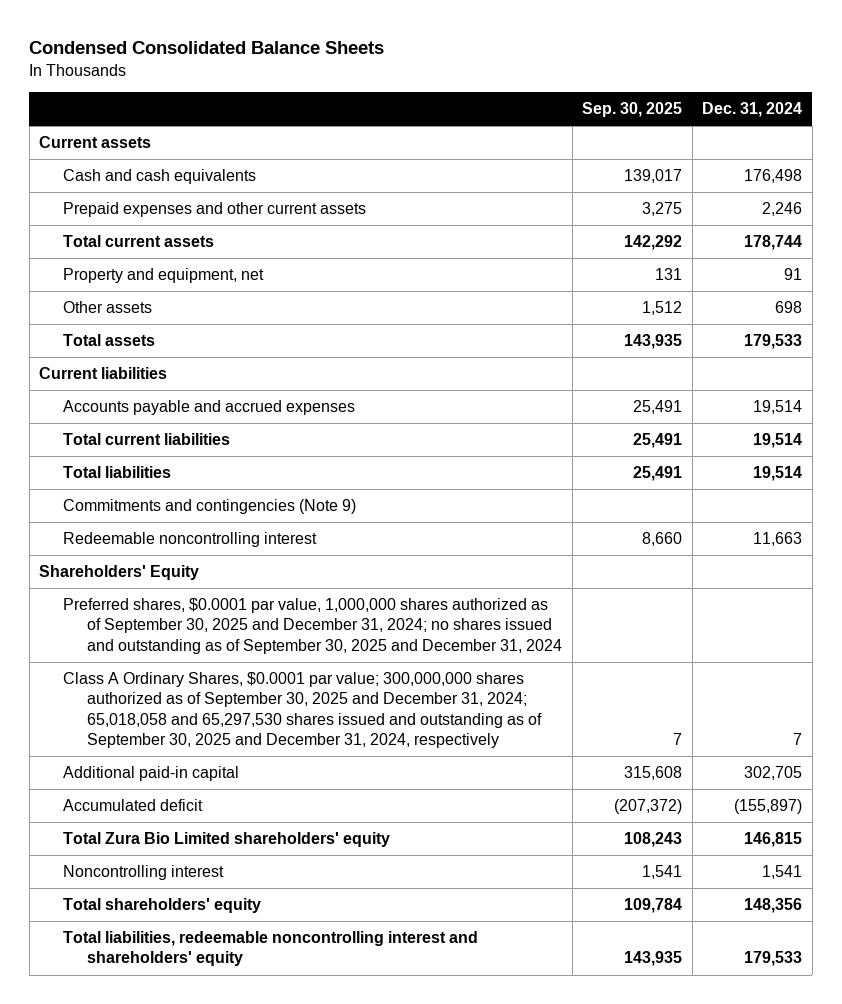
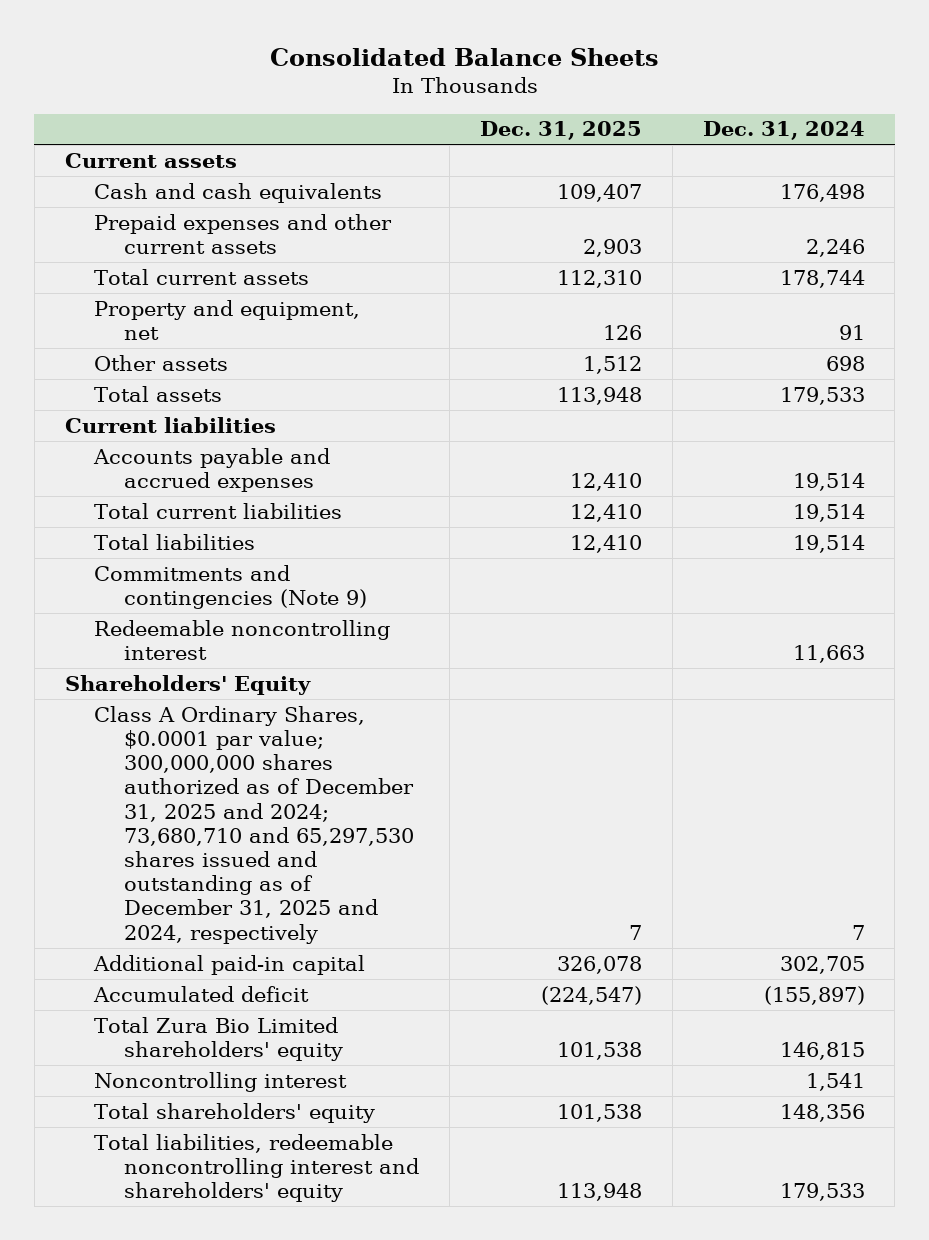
- Condensed Consolidated Balance Sheets
+ Consolidated Balance Sheets
- | Sep. 30, 2025 | Dec. 31, 2024
+ | Dec. 31, 2025 | Dec. 31, 2024
- Preferred shares, $0.0001 par value, 1,000,000 shares authorized as of September 30, 2025 and December 31, 2024; no shares issued and outstanding as of September 30, 2025 and December 31, 2024
- Class A Ordinary Shares, $0.0001 par value; 300,000,000 shares authorized as of September 30, 2025 and December 31, 2024; 65,018,058 and 65,297,530 shares issued and outstanding as of September 30, 2025 and December 31, 2024, respectively | 7 | 7
+ Class A Ordinary Shares, $0.0001 par value; 300,000,000 shares authorized as of December 31, 2025 and 2024; 73,680,710 and 65,297,530 shares issued and outstanding as of December 31, 2025 and 2024, respectively | 7 | 7

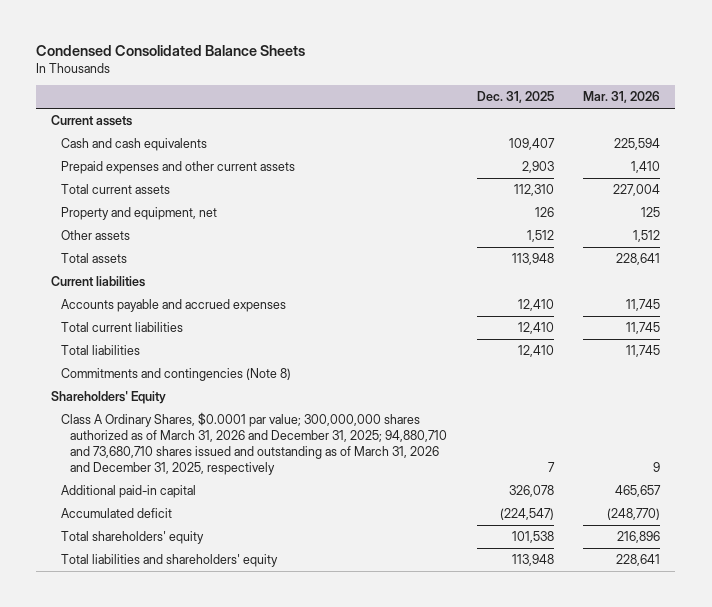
- Consolidated Balance Sheets
+ Condensed Consolidated Balance Sheets
- | Dec. 31, 2025 | Dec. 31, 2024
+ | Dec. 31, 2025 | Mar. 31, 2026
- Commitments and contingencies (Note 9)
- Redeemable noncontrolling interest | | 11,663
+ Commitments and contingencies (Note 8)
- Class A Ordinary Shares, $0.0001 par value; 300,000,000 shares authorized as of December 31, 2025 and 2024; 73,680,710 and 65,297,530 shares issued and outstanding as of December 31, 2025 and 2024, respectively | 7 | 7
+ Class A Ordinary Shares, $0.0001 par value; 300,000,000 shares authorized as of March 31, 2026 and December 31, 2025; 94,880,710 and 73,680,710 shares issued and outstanding as of March 31, 2026 and December 31, 2025, respectively | 7 | 9
- Total Zura Bio Limited shareholders' equity | 101,538 | 146,815
- Noncontrolling interest | | 1,541
- Total liabilities, redeemable noncontrolling interest and shareholders' equity | 113,948 | 179,533
+ Total liabilities and shareholders' equity | 113,948 | 228,641

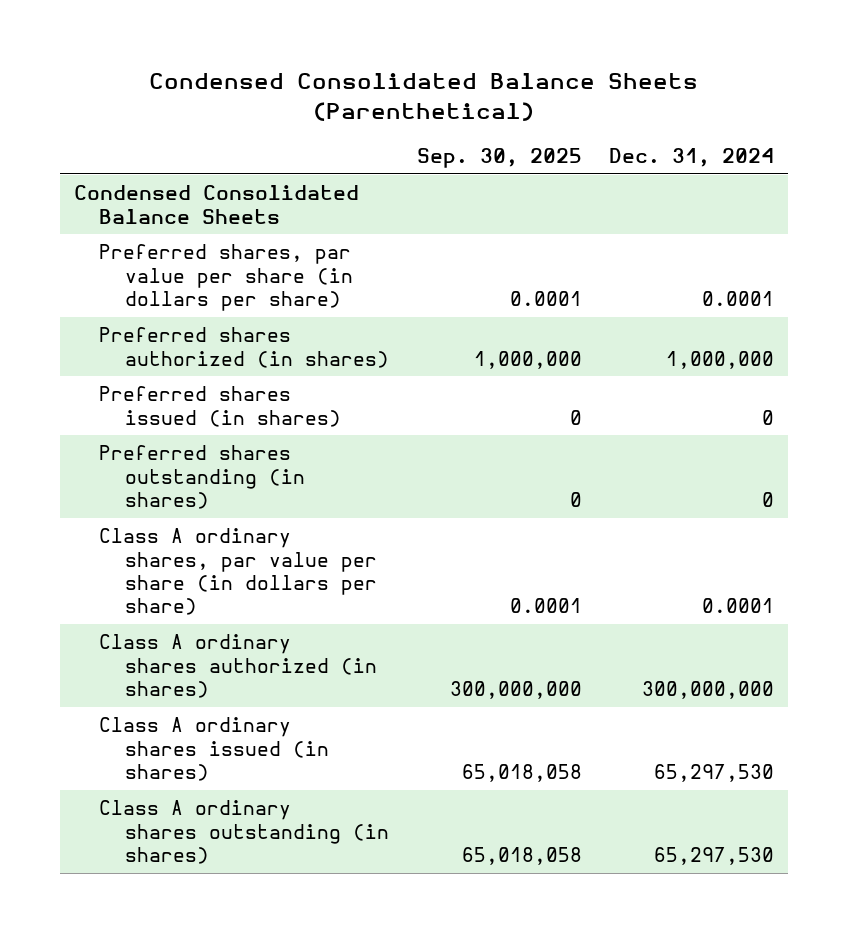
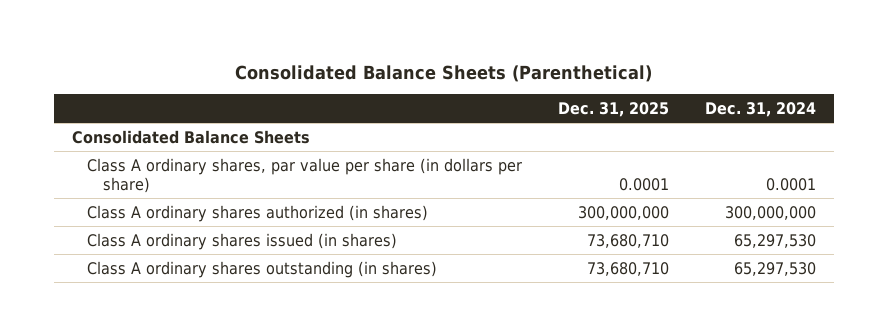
- Condensed Consolidated Balance Sheets (Parenthetical)
+ Consolidated Balance Sheets (Parenthetical)
- | Sep. 30, 2025 | Dec. 31, 2024
+ | Dec. 31, 2025 | Dec. 31, 2024
- Condensed Consolidated Balance Sheets
- Preferred shares, par value per share (in dollars per share) | 0.0001 | 0.0001
- Preferred shares authorized (in shares) | 1,000,000 | 1,000,000
- Preferred shares issued (in shares) | 0 | 0
- Preferred shares outstanding (in shares) | 0 | 0
+ Consolidated Balance Sheets

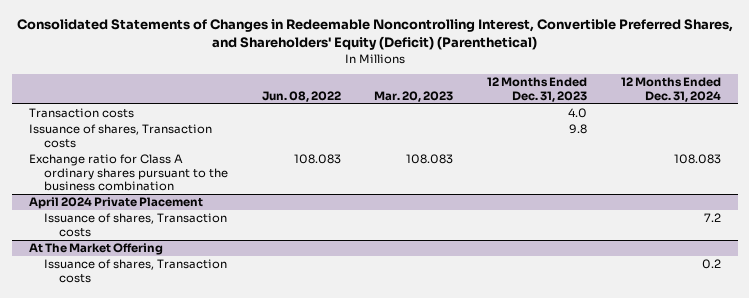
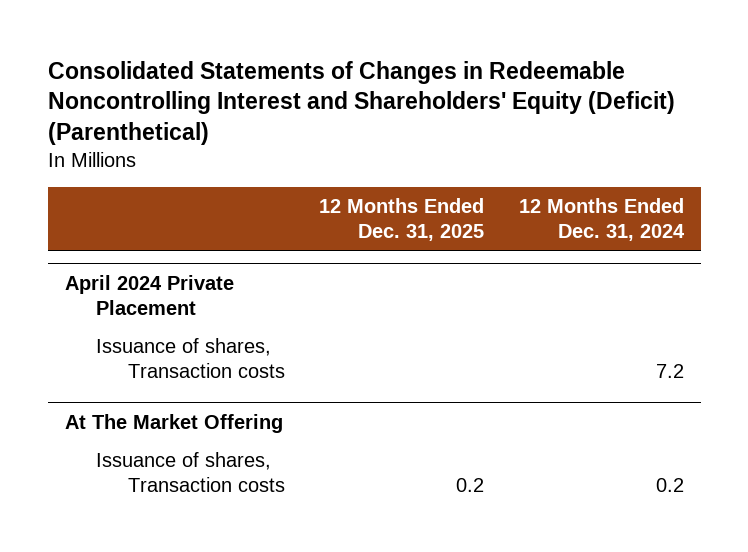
- Consolidated Statements of Changes in Redeemable Noncontrolling Interest, Convertible Preferred Shares, and Shareholders' Equity (Deficit) (Parenthetical)
+ Consolidated Statements of Changes in Redeemable Noncontrolling Interest and Shareholders' Equity (Deficit) (Parenthetical)
- | Jun. 08, 2022 | Mar. 20, 2023 | 12 Months Ended Dec. 31, 2023 | 12 Months Ended Dec. 31, 2024
+ | 12 Months Ended Dec. 31, 2025 | 12 Months Ended Dec. 31, 2024
- Transaction costs | | | 4.0 |
- Issuance of shares, Transaction costs | | | 9.8 |
- Exchange ratio for Class A ordinary shares pursuant to the business combination | 108.083 | 108.083 | | 108.083

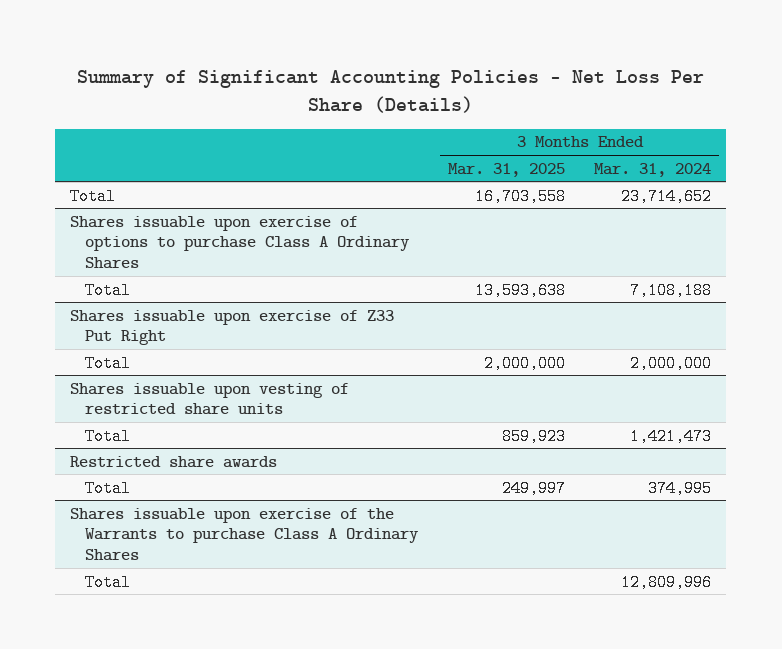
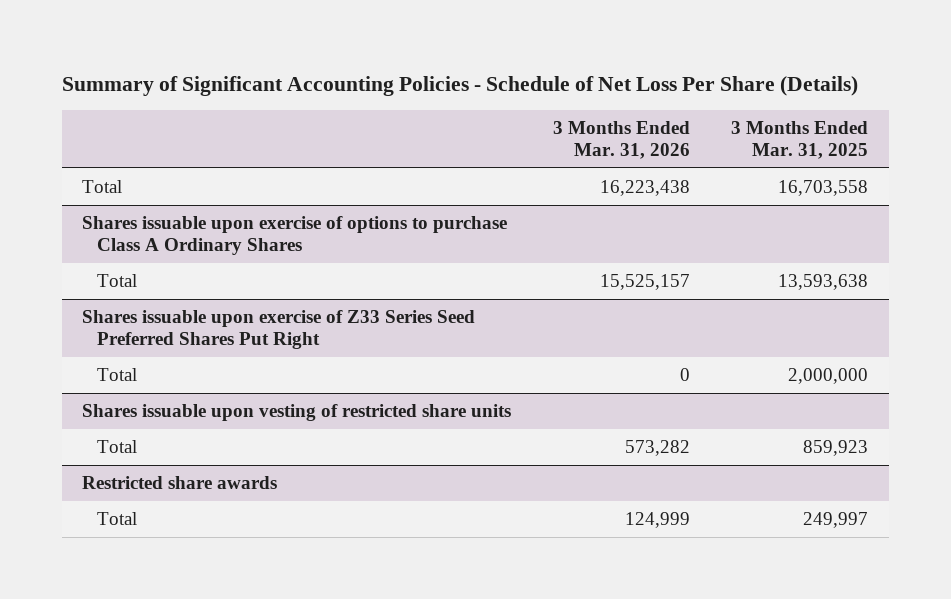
- Summary of Significant Accounting Policies - Net Loss Per Share (Details)
+ Summary of Significant Accounting Policies - Schedule of Net Loss Per Share (Details)
- | 3 Months Ended Mar. 31, 2025 | 3 Months Ended Mar. 31, 2024
+ | 3 Months Ended Mar. 31, 2026 | 3 Months Ended Mar. 31, 2025
- Shares issuable upon exercise of Z33 Put Right
+ Shares issuable upon exercise of Z33 Series Seed Preferred Shares Put Right
- Shares issuable upon exercise of the Warrants to purchase Class A Ordinary Shares
- Total | | 12,809,996

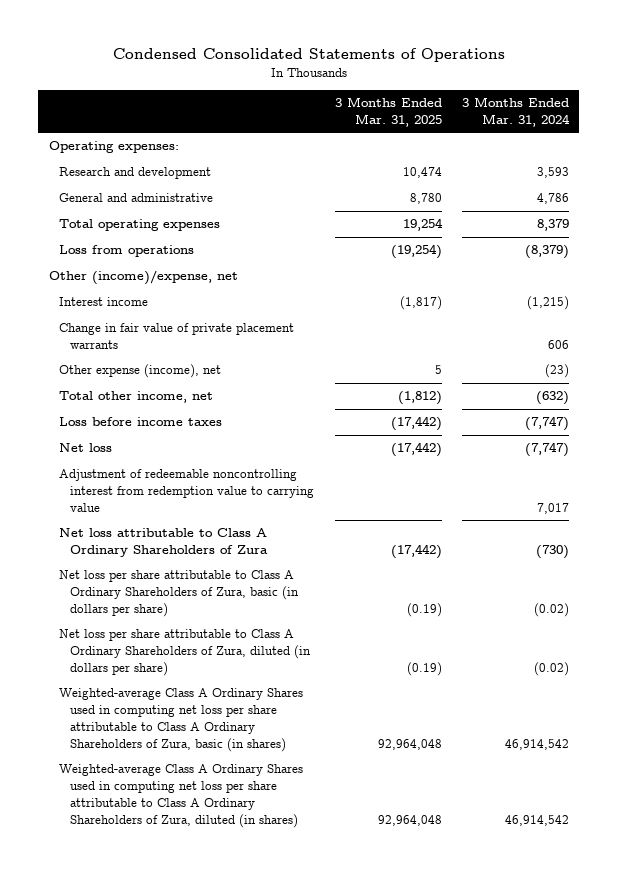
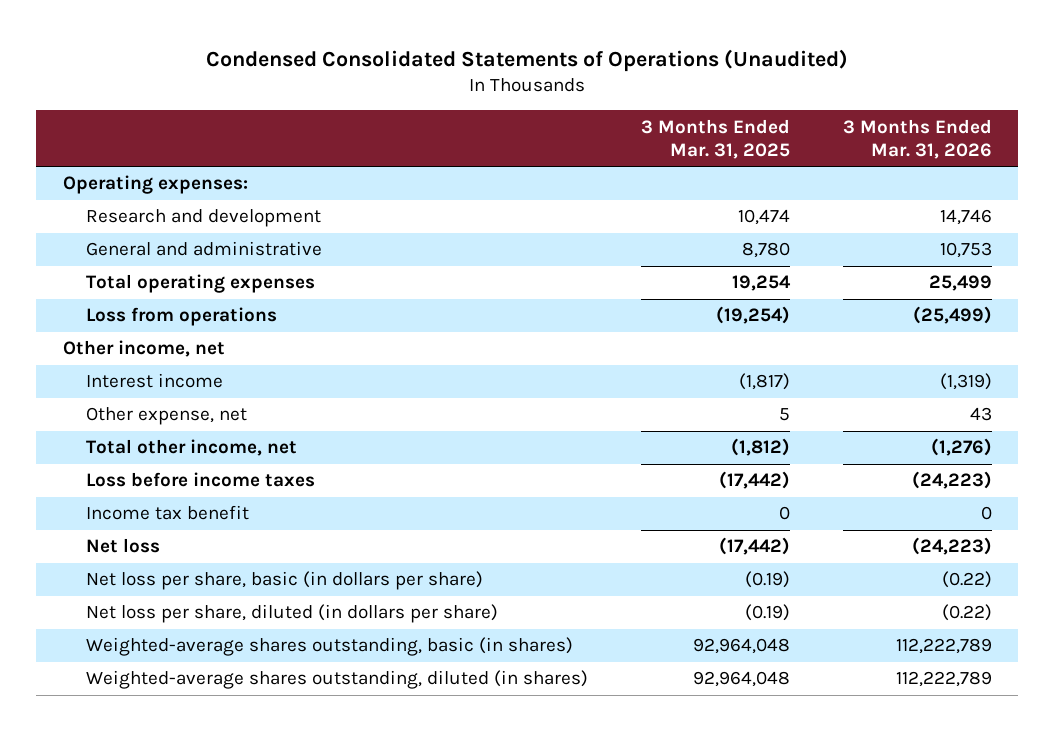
- Condensed Consolidated Statements of Operations
+ Condensed Consolidated Statements of Operations (Unaudited)
- | 3 Months Ended Mar. 31, 2025 | 3 Months Ended Mar. 31, 2024
+ | 3 Months Ended Mar. 31, 2025 | 3 Months Ended Mar. 31, 2026
- Other (income)/expense, net
+ Other income, net
- Change in fair value of private placement warrants | | 606
- Other expense (income), net | 5 | (23)
+ Other expense, net | 5 | 43
+ Income tax benefit | 0 | 0
- Adjustment of redeemable noncontrolling interest from redemption value to carrying value | | 7,017
- Net loss attributable to Class A Ordinary Shareholders of Zura | (17,442) | (730)
- Net loss per share attributable to Class A Ordinary Shareholders of Zura, basic (in dollars per share) | (0.19) | (0.02)
- Net loss per share attributable to Class A Ordinary Shareholders of Zura, diluted (in dollars per share) | (0.19) | (0.02)
- Weighted-average Class A Ordinary Shares used in computing net loss per share attributable to Class A Ordinary Shareholders of Zura, basic (in shares) | 92,964,048 | 46,914,542
- Weighted-average Class A Ordinary Shares used in computing net loss per share attributable to Class A Ordinary Shareholders of Zura, diluted (in shares) | 92,964,048 | 46,914,542
+ Net loss per share, basic (in dollars per share) | (0.19) | (0.22)
+ Net loss per share, diluted (in dollars per share) | (0.19) | (0.22)
+ Weighted-average shares outstanding, basic (in shares) | 92,964,048 | 112,222,789
+ Weighted-average shares outstanding, diluted (in shares) | 92,964,048 | 112,222,789

